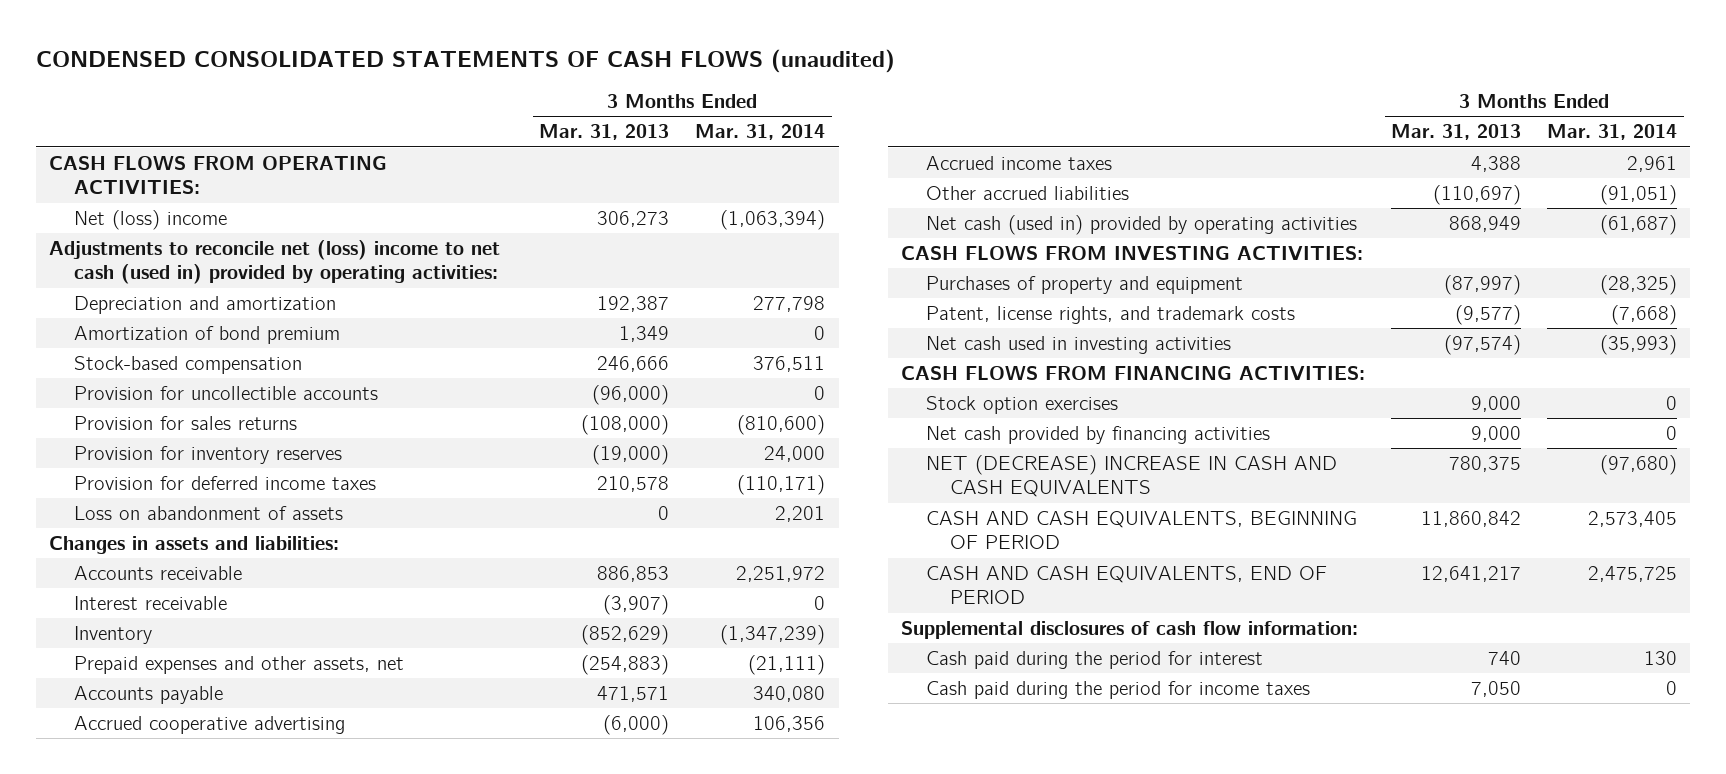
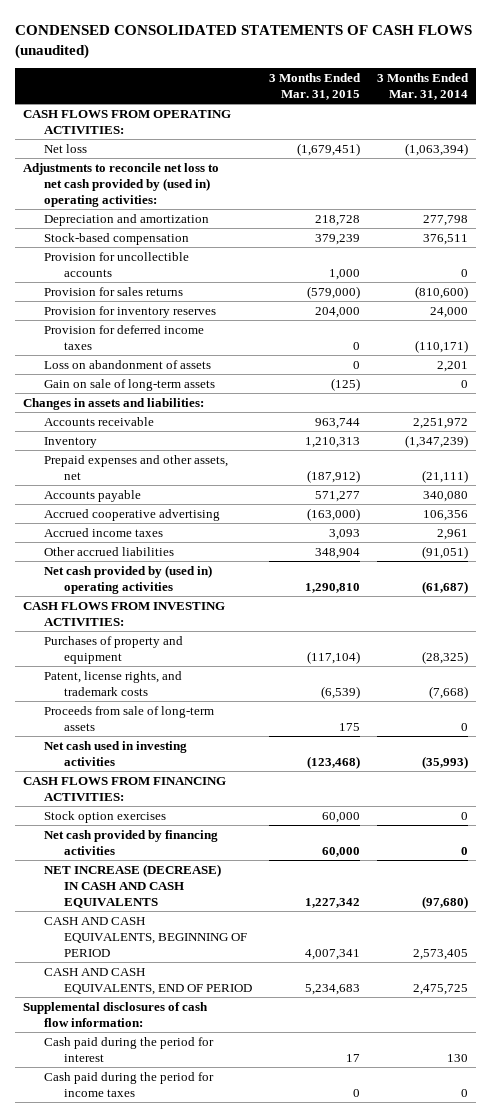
- | 3 Months Ended Mar. 31, 2013 | 3 Months Ended Mar. 31, 2014
+ | 3 Months Ended Mar. 31, 2015 | 3 Months Ended Mar. 31, 2014
- Net (loss) income | 306,273 | (1,063,394)
- Adjustments to reconcile net (loss) income to net cash (used in) provided by operating activities:
+ Net loss | (1,679,451) | (1,063,394)
+ Adjustments to reconcile net loss to net cash provided by (used in) operating activities:
- Amortization of bond premium | 1,349 | 0
+ Gain on sale of long-term assets | (125) | 0
- Interest receivable | (3,907) | 0
- Net cash (used in) provided by operating activities | 868,949 | (61,687)
+ Net cash provided by (used in) operating activities | 1,290,810 | (61,687)
+ Proceeds from sale of long-term assets | 175 | 0
- NET (DECREASE) INCREASE IN CASH AND CASH EQUIVALENTS | 780,375 | (97,680)
+ NET INCREASE (DECREASE) IN CASH AND CASH EQUIVALENTS | 1,227,342 | (97,680)

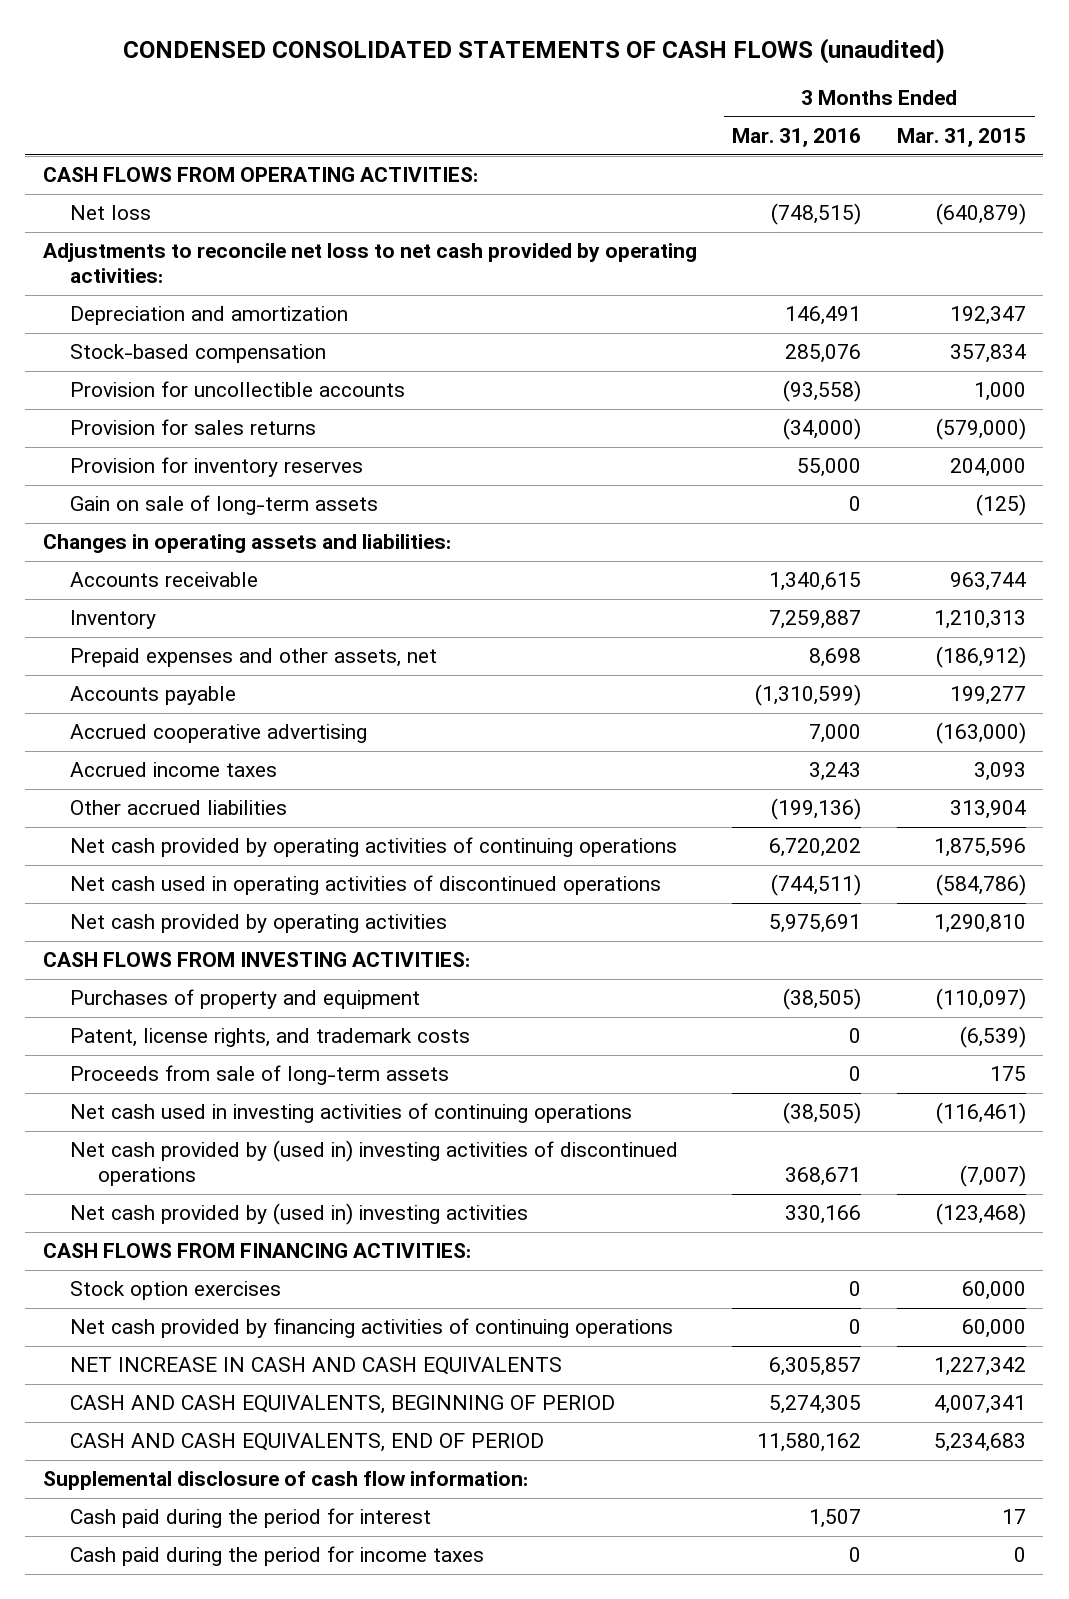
- | 3 Months Ended Mar. 31, 2015 | 3 Months Ended Mar. 31, 2014
+ | 3 Months Ended Mar. 31, 2016 | 3 Months Ended Mar. 31, 2015
- Net loss | (1,679,451) | (1,063,394)
- Adjustments to reconcile net loss to net cash provided by (used in) operating activities:
- Depreciation and amortization | 218,728 | 277,798
- Stock-based compensation | 379,239 | 376,511
+ Net loss | (748,515) | (640,879)
+ Adjustments to reconcile net loss to net cash provided by operating activities:
+ Depreciation and amortization | 146,491 | 192,347
+ Stock-based compensation | 285,076 | 357,834
- Provision for deferred income taxes | 0 | (110,171)
- Loss on abandonment of assets | 0 | 2,201
- Changes in assets and liabilities:
+ Changes in operating assets and liabilities:
- Prepaid expenses and other assets, net | (187,912) | (21,111)
- Accounts payable | 571,277 | 340,080
+ Prepaid expenses and other assets, net | 8,698 | (186,912)
+ Accounts payable | (1,310,599) | 199,277
- Other accrued liabilities | 348,904 | (91,051)
- Net cash provided by (used in) operating activities | 1,290,810 | (61,687)
+ Other accrued liabilities | (199,136) | 313,904
+ Net cash provided by operating activities of continuing operations | 6,720,202 | 1,875,596
+ Net cash used in operating activities of discontinued operations | (744,511) | (584,786)
+ Net cash provided by operating activities | 5,975,691 | 1,290,810
- Purchases of property and equipment | (117,104) | (28,325)
+ Purchases of property and equipment | (38,505) | (110,097)
- Net cash used in investing activities | (123,468) | (35,993)
+ Net cash used in investing activities of continuing operations | (38,505) | (116,461)
+ Net cash provided by (used in) investing activities of discontinued operations | 368,671 | (7,007)
+ Net cash provided by (used in) investing activities | 330,166 | (123,468)
- Net cash provided by financing activities | 60,000 | 0
- NET INCREASE (DECREASE) IN CASH AND CASH EQUIVALENTS | 1,227,342 | (97,680)
+ Net cash provided by financing activities of continuing operations | 0 | 60,000
+ NET INCREASE IN CASH AND CASH EQUIVALENTS | 6,305,857 | 1,227,342
- Supplemental disclosures of cash flow information:
+ Supplemental disclosure of cash flow information:

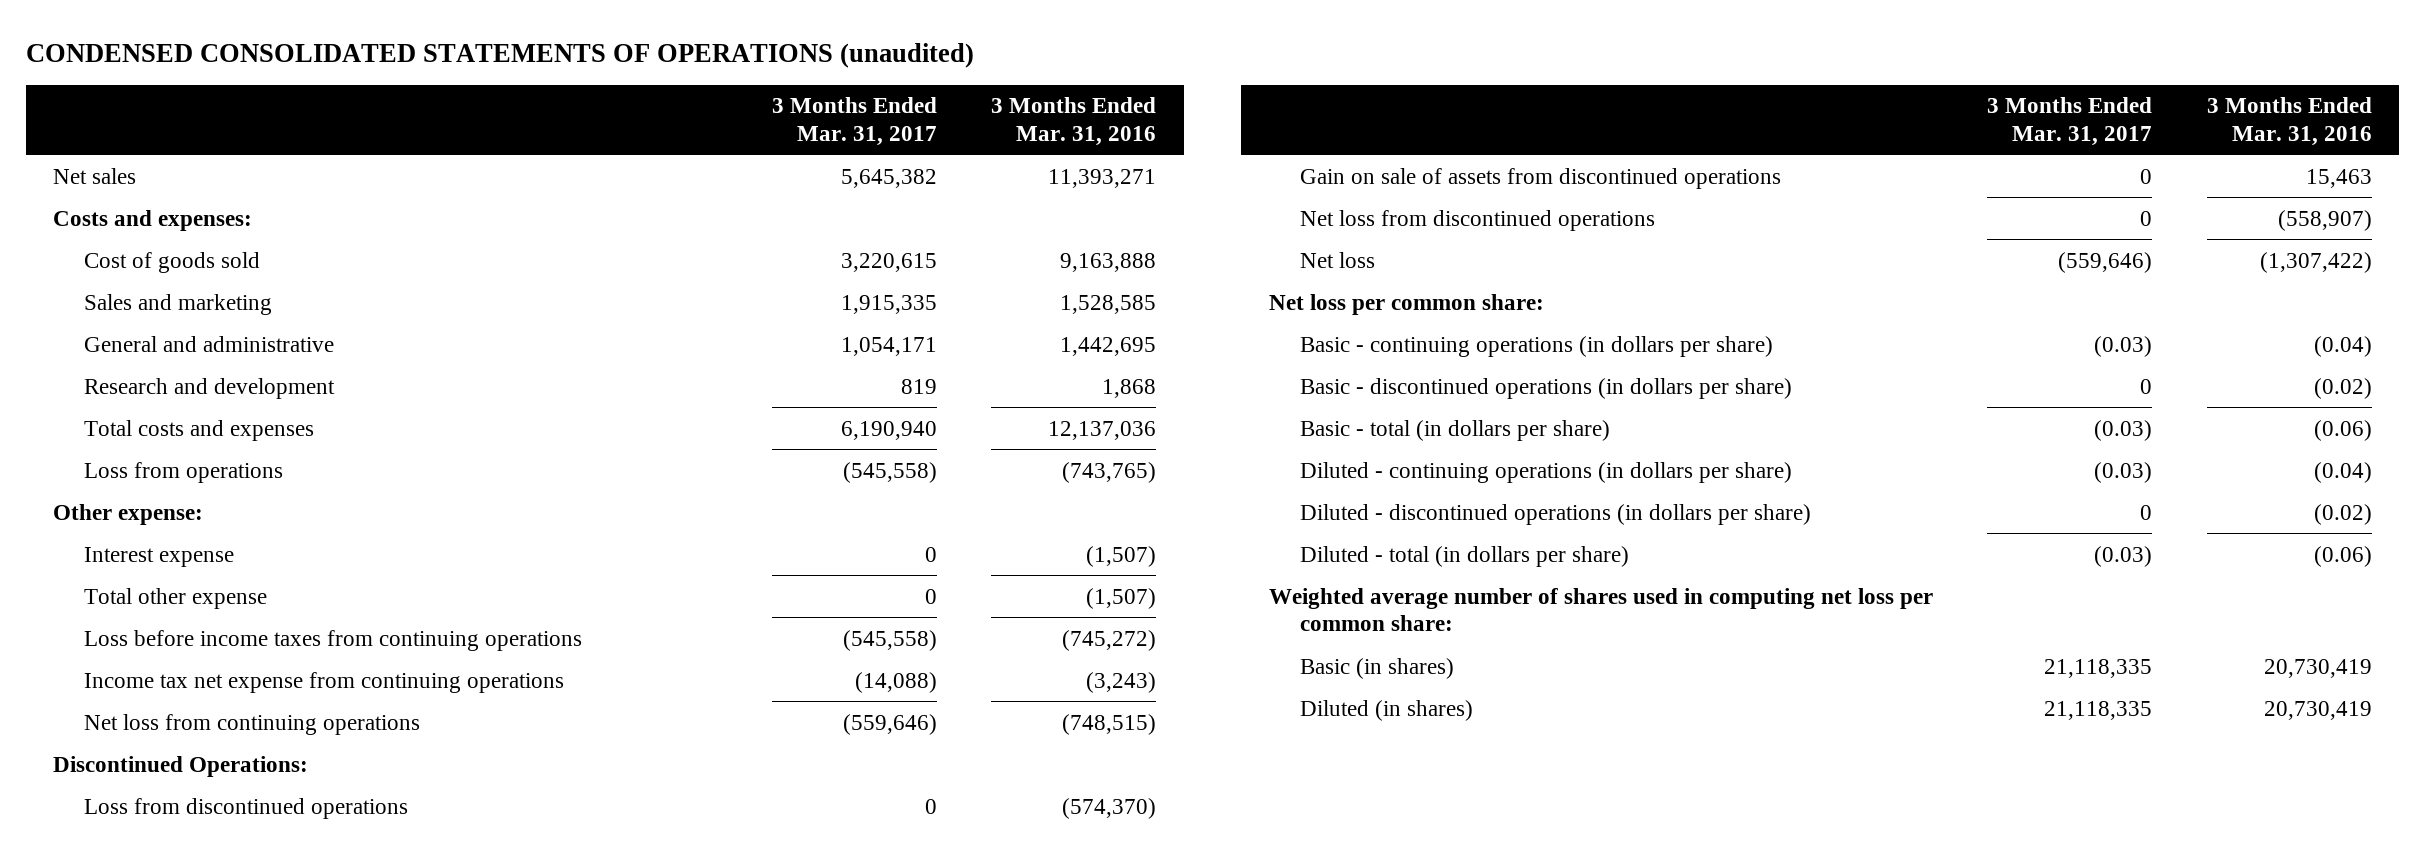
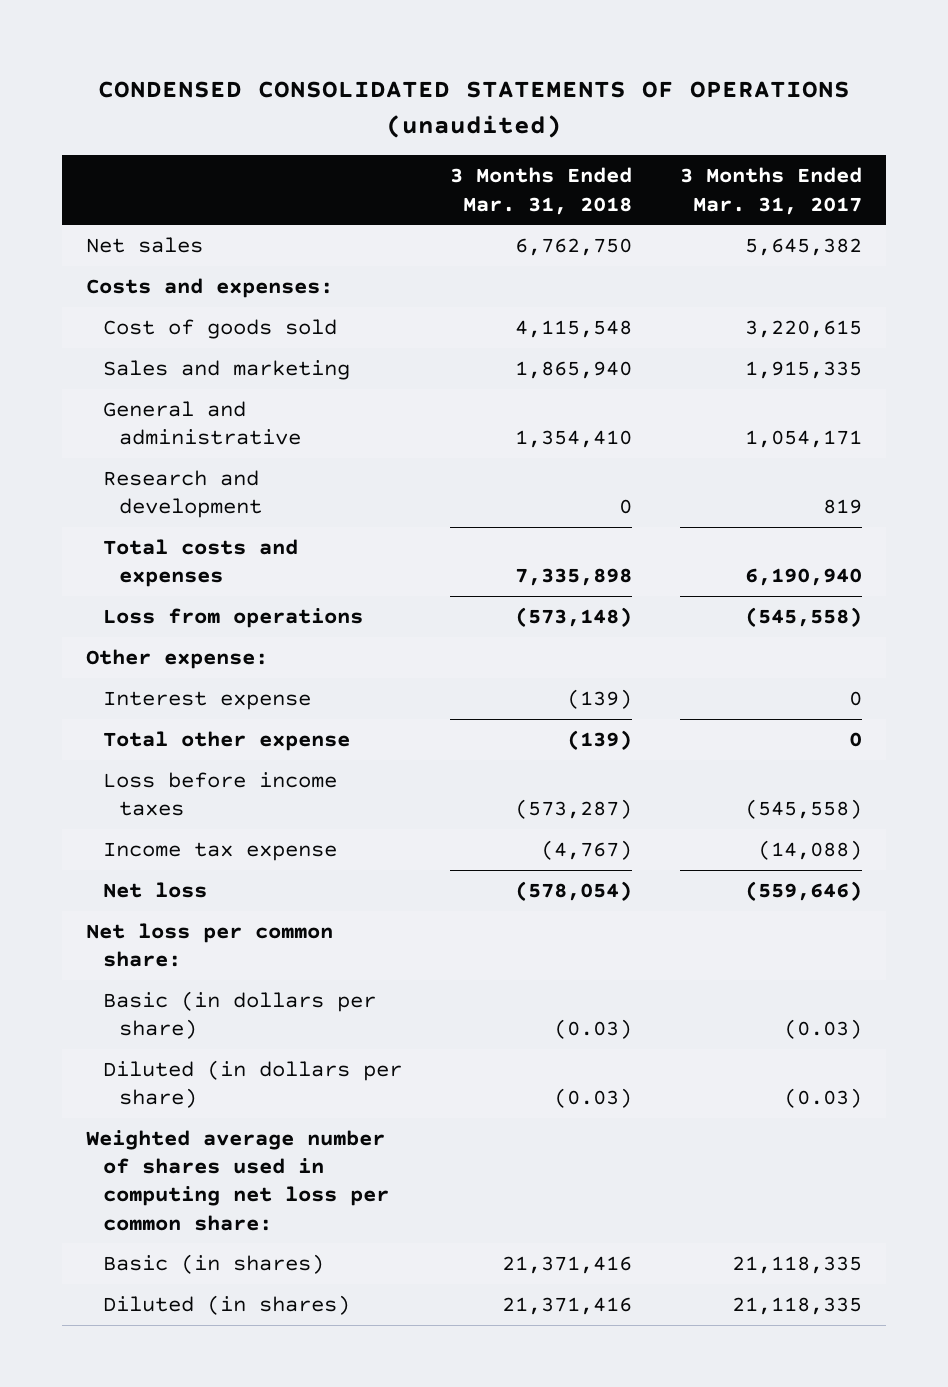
- | 3 Months Ended Mar. 31, 2017 | 3 Months Ended Mar. 31, 2016
+ | 3 Months Ended Mar. 31, 2018 | 3 Months Ended Mar. 31, 2017
- Loss before income taxes from continuing operations | (545,558) | (745,272)
- Income tax net expense from continuing operations | (14,088) | (3,243)
- Net loss from continuing operations | (559,646) | (748,515)
- Discontinued Operations:
- Loss from discontinued operations | 0 | (574,370)
- Gain on sale of assets from discontinued operations | 0 | 15,463
- Net loss from discontinued operations | 0 | (558,907)
+ Loss before income taxes | (573,287) | (545,558)
+ Income tax expense | (4,767) | (14,088)
- Basic - continuing operations (in dollars per share) | (0.03) | (0.04)
- Basic - discontinued operations (in dollars per share) | 0 | (0.02)
- Basic - total (in dollars per share) | (0.03) | (0.06)
- Diluted - continuing operations (in dollars per share) | (0.03) | (0.04)
- Diluted - discontinued operations (in dollars per share) | 0 | (0.02)
- Diluted - total (in dollars per share) | (0.03) | (0.06)
+ Basic (in dollars per share) | (0.03) | (0.03)
+ Diluted (in dollars per share) | (0.03) | (0.03)

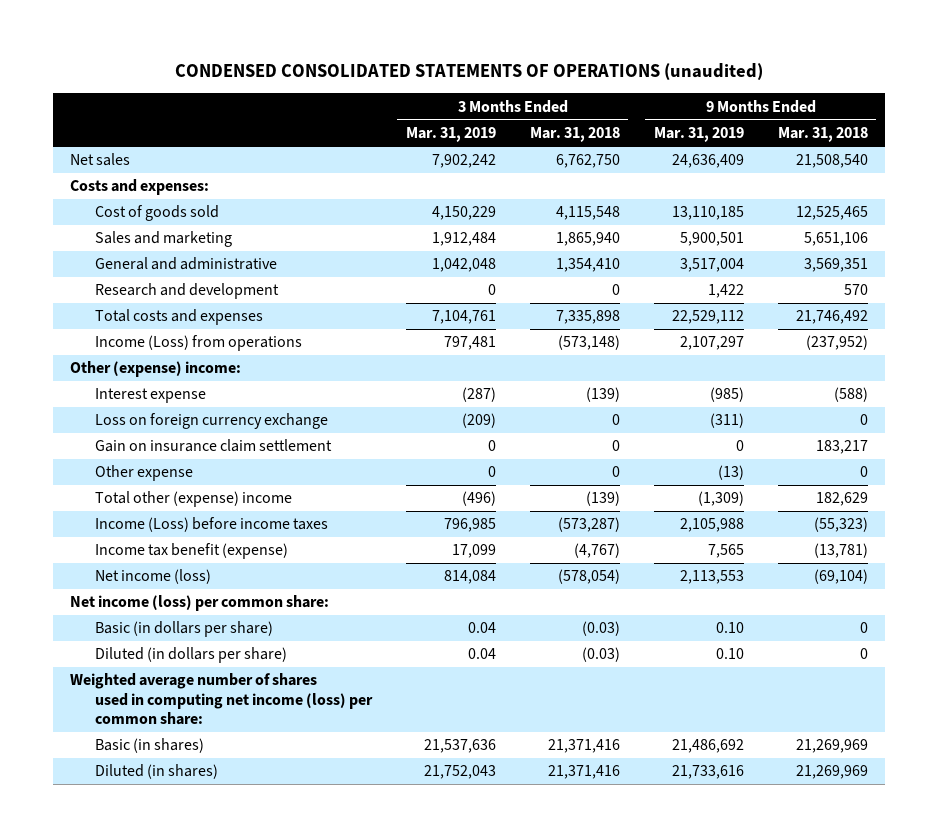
- | 3 Months Ended Mar. 31, 2018 | 3 Months Ended Mar. 31, 2017
+ | 3 Months Ended Mar. 31, 2019 | 3 Months Ended Mar. 31, 2018 | 9 Months Ended Mar. 31, 2019 | 9 Months Ended Mar. 31, 2018
- Loss from operations | (573,148) | (545,558)
- Other expense:
+ Income (Loss) from operations | 797,481 | (573,148) | 2,107,297 | (237,952)
+ Other (expense) income:
- Total other expense | (139) | 0
- Loss before income taxes | (573,287) | (545,558)
- Income tax expense | (4,767) | (14,088)
- Net loss | (578,054) | (559,646)
- Net loss per common share:
+ Loss on foreign currency exchange | (209) | 0 | (311) | 0
+ Gain on insurance claim settlement | 0 | 0 | 0 | 183,217
+ Other expense | 0 | 0 | (13) | 0
+ Total other (expense) income | (496) | (139) | (1,309) | 182,629
+ Income (Loss) before income taxes | 796,985 | (573,287) | 2,105,988 | (55,323)
+ Income tax benefit (expense) | 17,099 | (4,767) | 7,565 | (13,781)
+ Net income (loss) | 814,084 | (578,054) | 2,113,553 | (69,104)
+ Net income (loss) per common share:
- Weighted average number of shares used in computing net loss per common share:
+ Weighted average number of shares used in computing net income (loss) per common share:

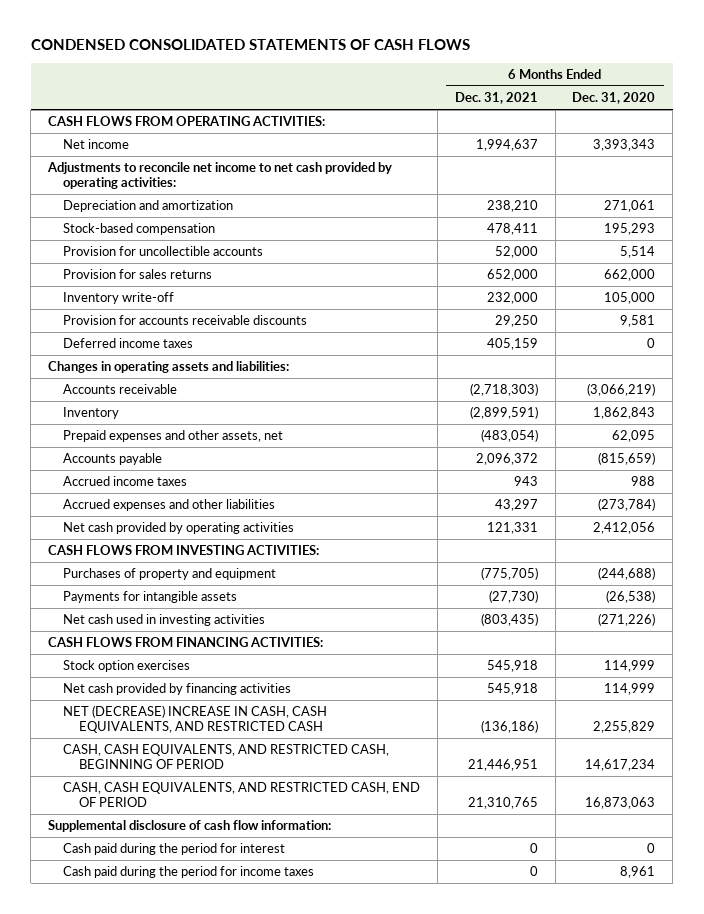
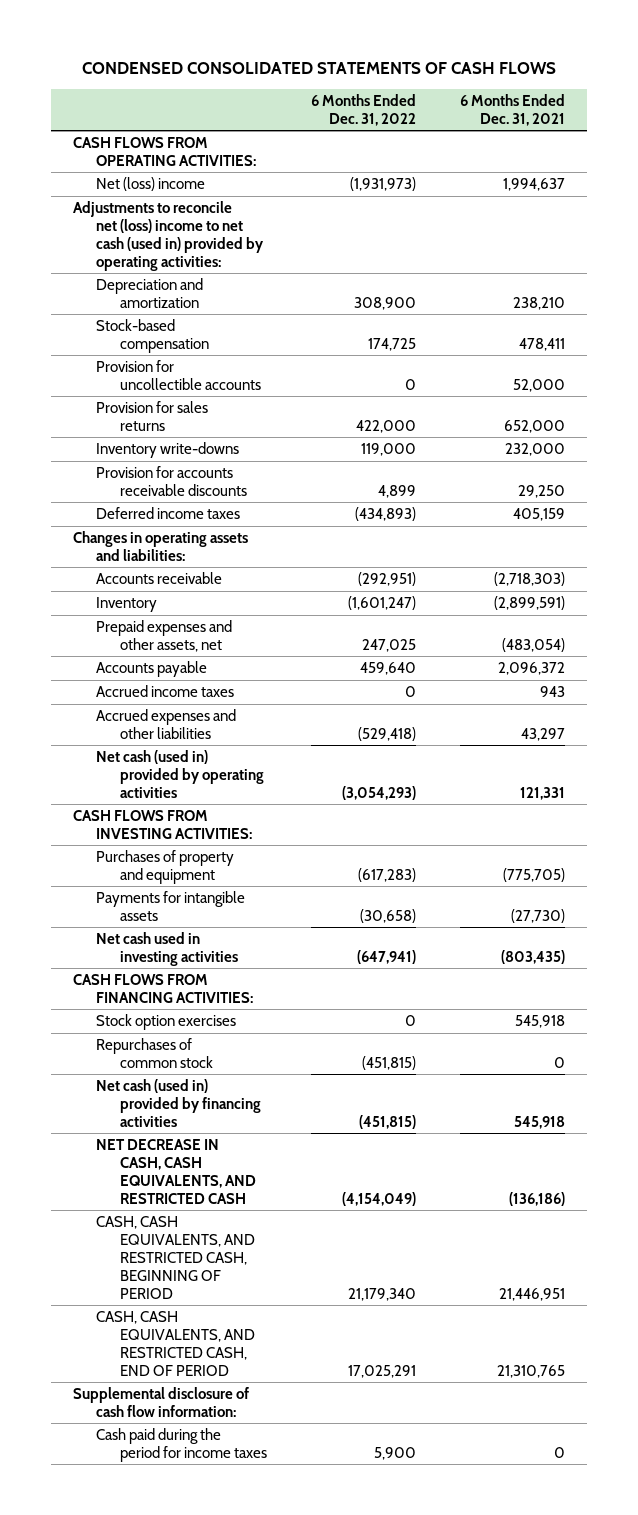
- | 6 Months Ended Dec. 31, 2021 | 6 Months Ended Dec. 31, 2020
+ | 6 Months Ended Dec. 31, 2022 | 6 Months Ended Dec. 31, 2021
- Net income | 1,994,637 | 3,393,343
- Adjustments to reconcile net income to net cash provided by operating activities:
+ Net (loss) income | (1,931,973) | 1,994,637
+ Adjustments to reconcile net (loss) income to net cash (used in) provided by operating activities:
- Inventory write-off | 232,000 | 105,000
+ Inventory write-downs | 119,000 | 232,000
- Net cash provided by operating activities | 121,331 | 2,412,056
+ Net cash (used in) provided by operating activities | (3,054,293) | 121,331
- Net cash provided by financing activities | 545,918 | 114,999
- NET (DECREASE) INCREASE IN CASH, CASH EQUIVALENTS, AND RESTRICTED CASH | (136,186) | 2,255,829
+ Repurchases of common stock | (451,815) | 0
+ Net cash (used in) provided by financing activities | (451,815) | 545,918
+ NET DECREASE IN CASH, CASH EQUIVALENTS, AND RESTRICTED CASH | (4,154,049) | (136,186)
- Cash paid during the period for interest | 0 | 0

